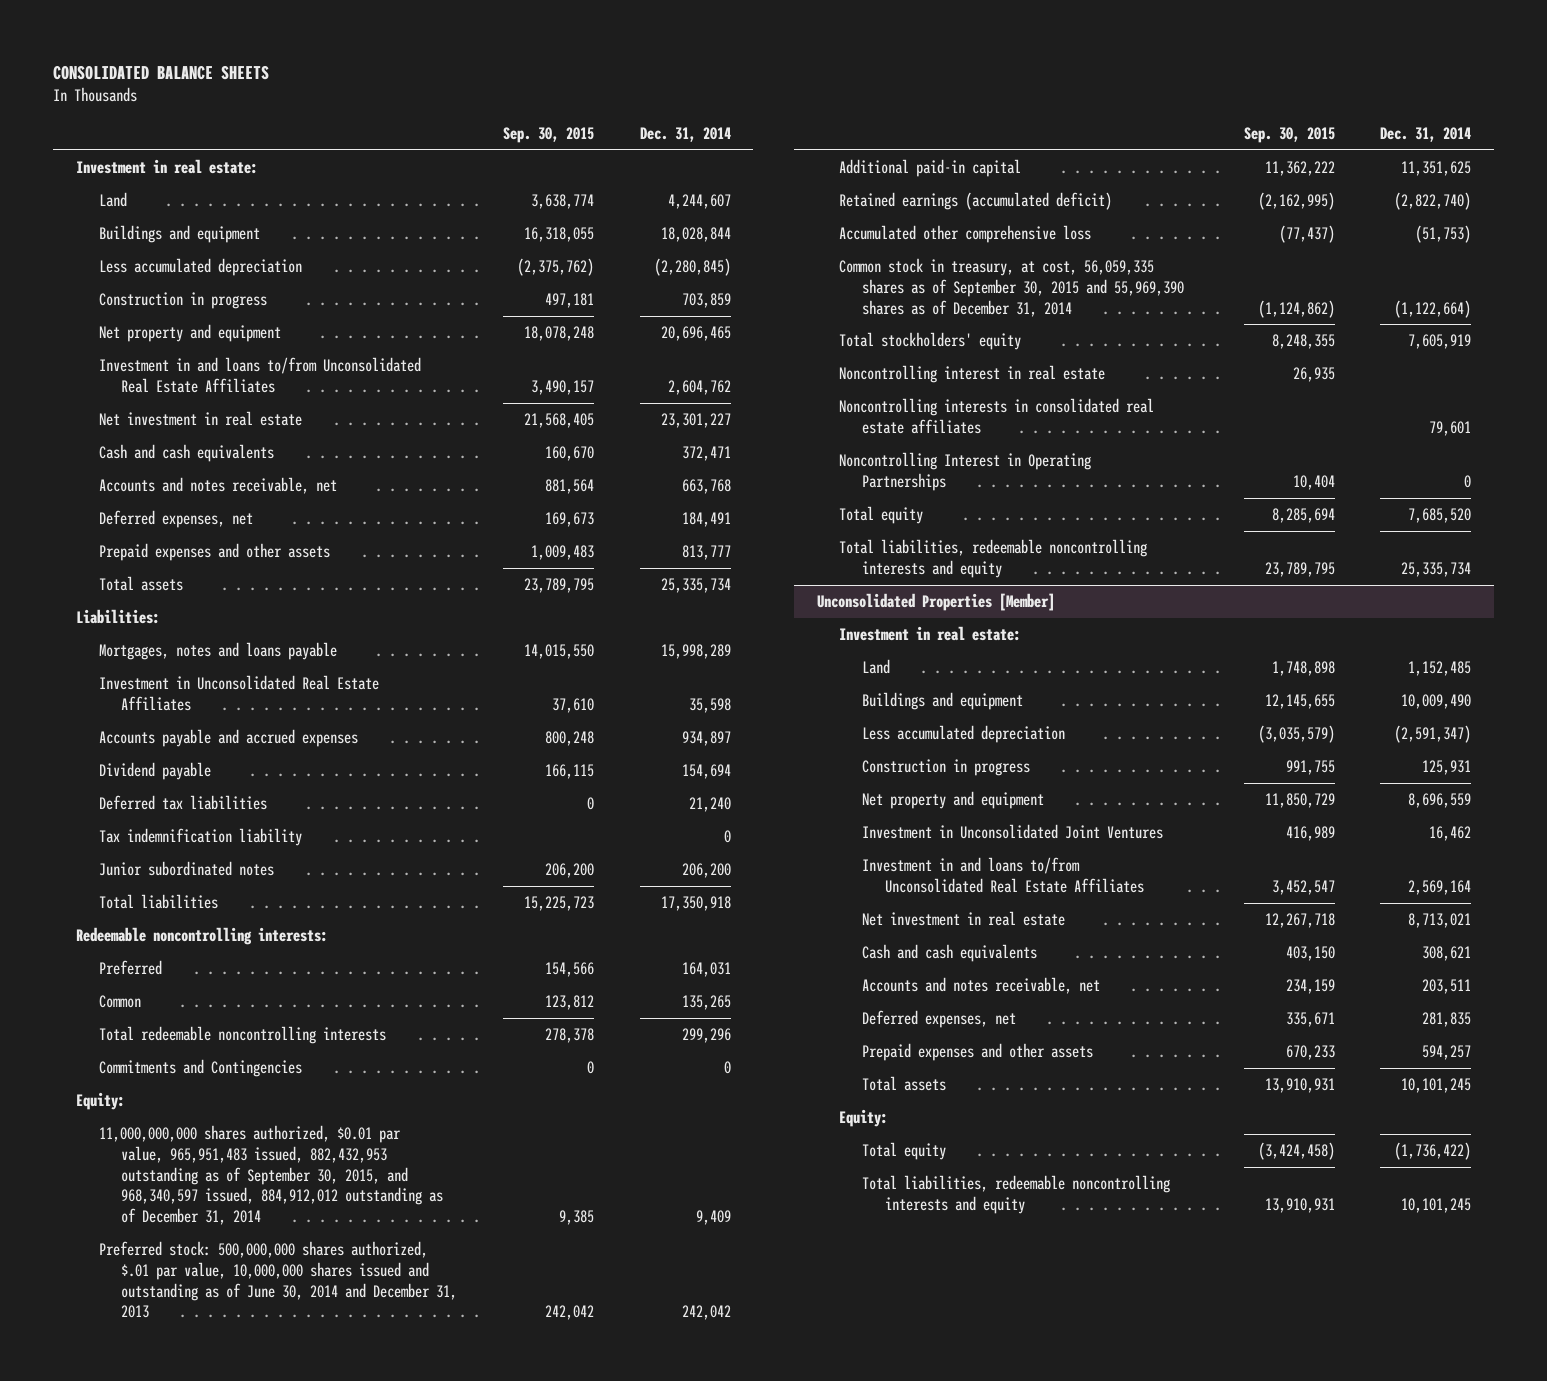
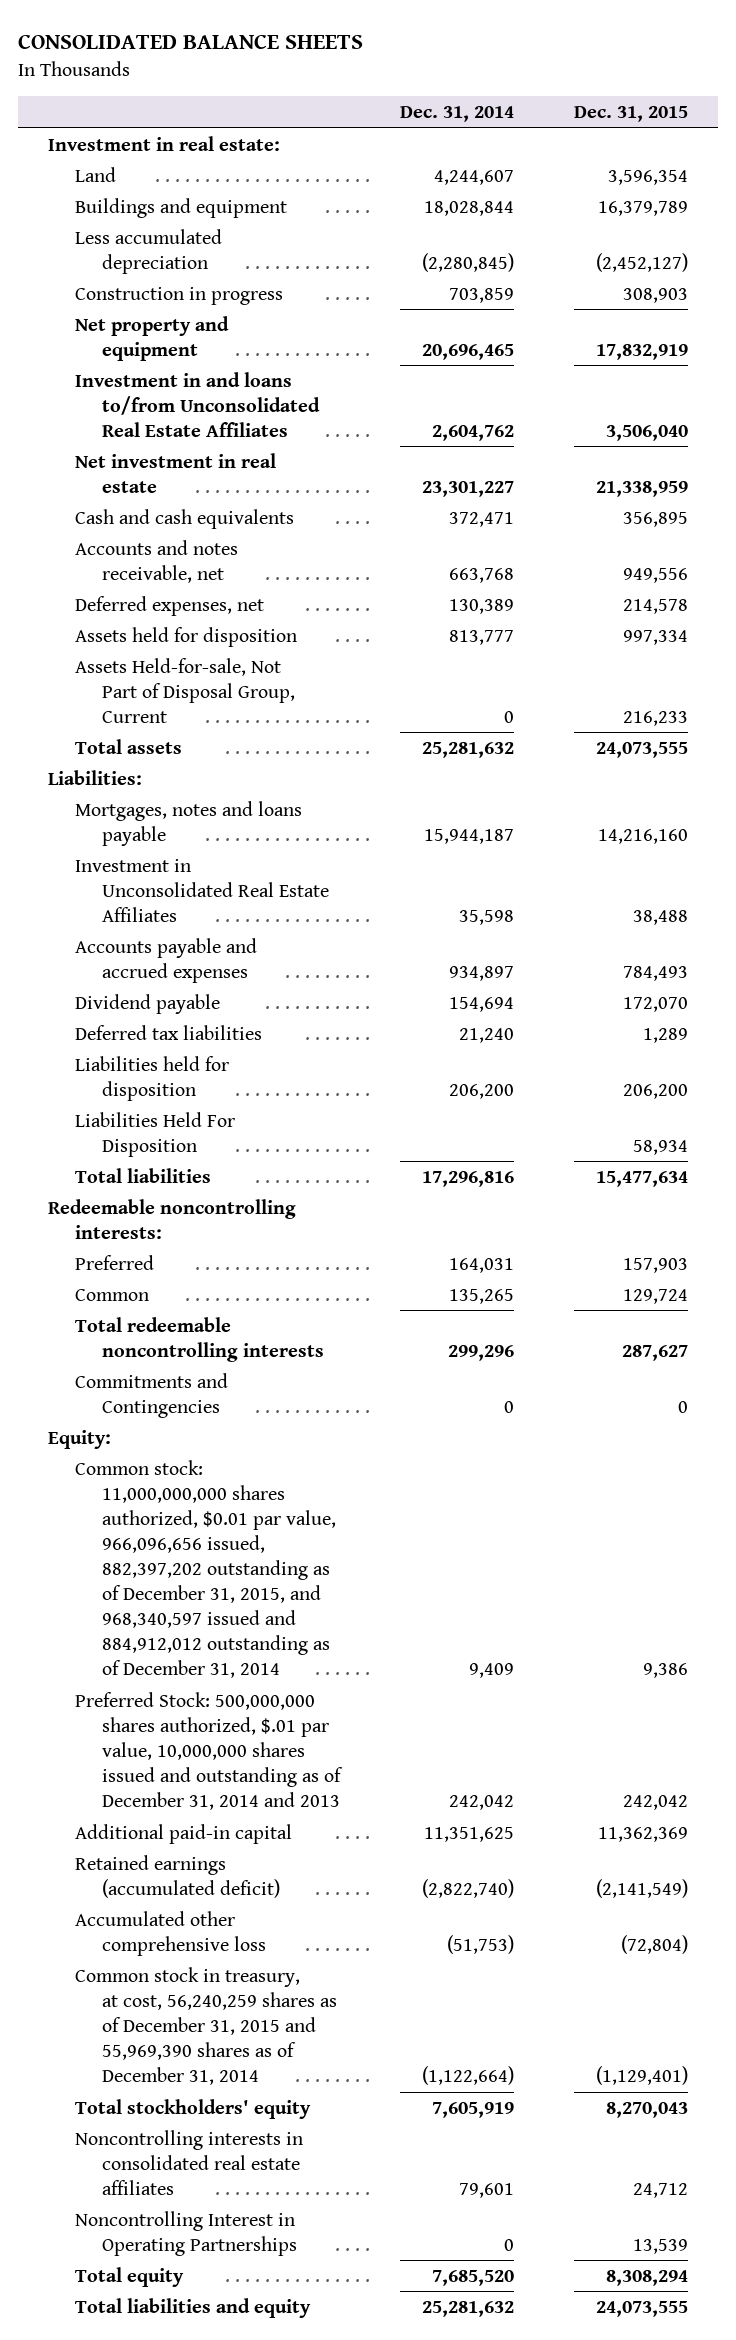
- | Sep. 30, 2015 | Dec. 31, 2014
+ | Dec. 31, 2014 | Dec. 31, 2015
- Deferred expenses, net | 169,673 | 184,491
- Prepaid expenses and other assets | 1,009,483 | 813,777
- Total assets | 23,789,795 | 25,335,734
+ Deferred expenses, net | 130,389 | 214,578
+ Assets held for disposition | 813,777 | 997,334
+ Assets Held-for-sale, Not Part of Disposal Group, Current | 0 | 216,233
+ Total assets | 25,281,632 | 24,073,555
- Mortgages, notes and loans payable | 14,015,550 | 15,998,289
+ Mortgages, notes and loans payable | 15,944,187 | 14,216,160
- Tax indemnification liability | | 0
- Junior subordinated notes | 206,200 | 206,200
- Total liabilities | 15,225,723 | 17,350,918
+ Liabilities held for disposition | 206,200 | 206,200
+ Liabilities Held For Disposition | | 58,934
+ Total liabilities | 17,296,816 | 15,477,634
- 11,000,000,000 shares authorized, $0.01 par value, 965,951,483 issued, 882,432,953 outstanding as of September 30, 2015, and 968,340,597 issued, 884,912,012 outstanding as of December 31, 2014 | 9,385 | 9,409
- Preferred stock: 500,000,000 shares authorized, $.01 par value, 10,000,000 shares issued and outstanding as of June 30, 2014 and December 31, 2013 | 242,042 | 242,042
+ Common stock: 11,000,000,000 shares authorized, $0.01 par value, 966,096,656 issued, 882,397,202 outstanding as of December 31, 2015, and 968,340,597 issued and 884,912,012 outstanding as of December 31, 2014 | 9,409 | 9,386
+ Preferred Stock: 500,000,000 shares authorized, $.01 par value, 10,000,000 shares issued and outstanding as of December 31, 2014 and 2013 | 242,042 | 242,042
- Common stock in treasury, at cost, 56,059,335 shares as of September 30, 2015 and 55,969,390 shares as of December 31, 2014 | (1,124,862) | (1,122,664)
+ Common stock in treasury, at cost, 56,240,259 shares as of December 31, 2015 and 55,969,390 shares as of December 31, 2014 | (1,122,664) | (1,129,401)
- Noncontrolling interest in real estate | 26,935 |
- Total liabilities, redeemable noncontrolling interests and equity | 23,789,795 | 25,335,734
- Unconsolidated Properties [Member]
- Investment in real estate:
- Land | 1,748,898 | 1,152,485
- Buildings and equipment | 12,145,655 | 10,009,490
- Less accumulated depreciation | (3,035,579) | (2,591,347)
- Construction in progress | 991,755 | 125,931
- Net property and equipment | 11,850,729 | 8,696,559
- Investment in Unconsolidated Joint Ventures | 416,989 | 16,462
- Investment in and loans to/from Unconsolidated Real Estate Affiliates | 3,452,547 | 2,569,164
- Net investment in real estate | 12,267,718 | 8,713,021
- Cash and cash equivalents | 403,150 | 308,621
- Accounts and notes receivable, net | 234,159 | 203,511
- Deferred expenses, net | 335,671 | 281,835
- Prepaid expenses and other assets | 670,233 | 594,257
- Total assets | 13,910,931 | 10,101,245
- Equity:
- Total equity | (3,424,458) | (1,736,422)
- Total liabilities, redeemable noncontrolling interests and equity | 13,910,931 | 10,101,245
+ Total liabilities and equity | 25,281,632 | 24,073,555

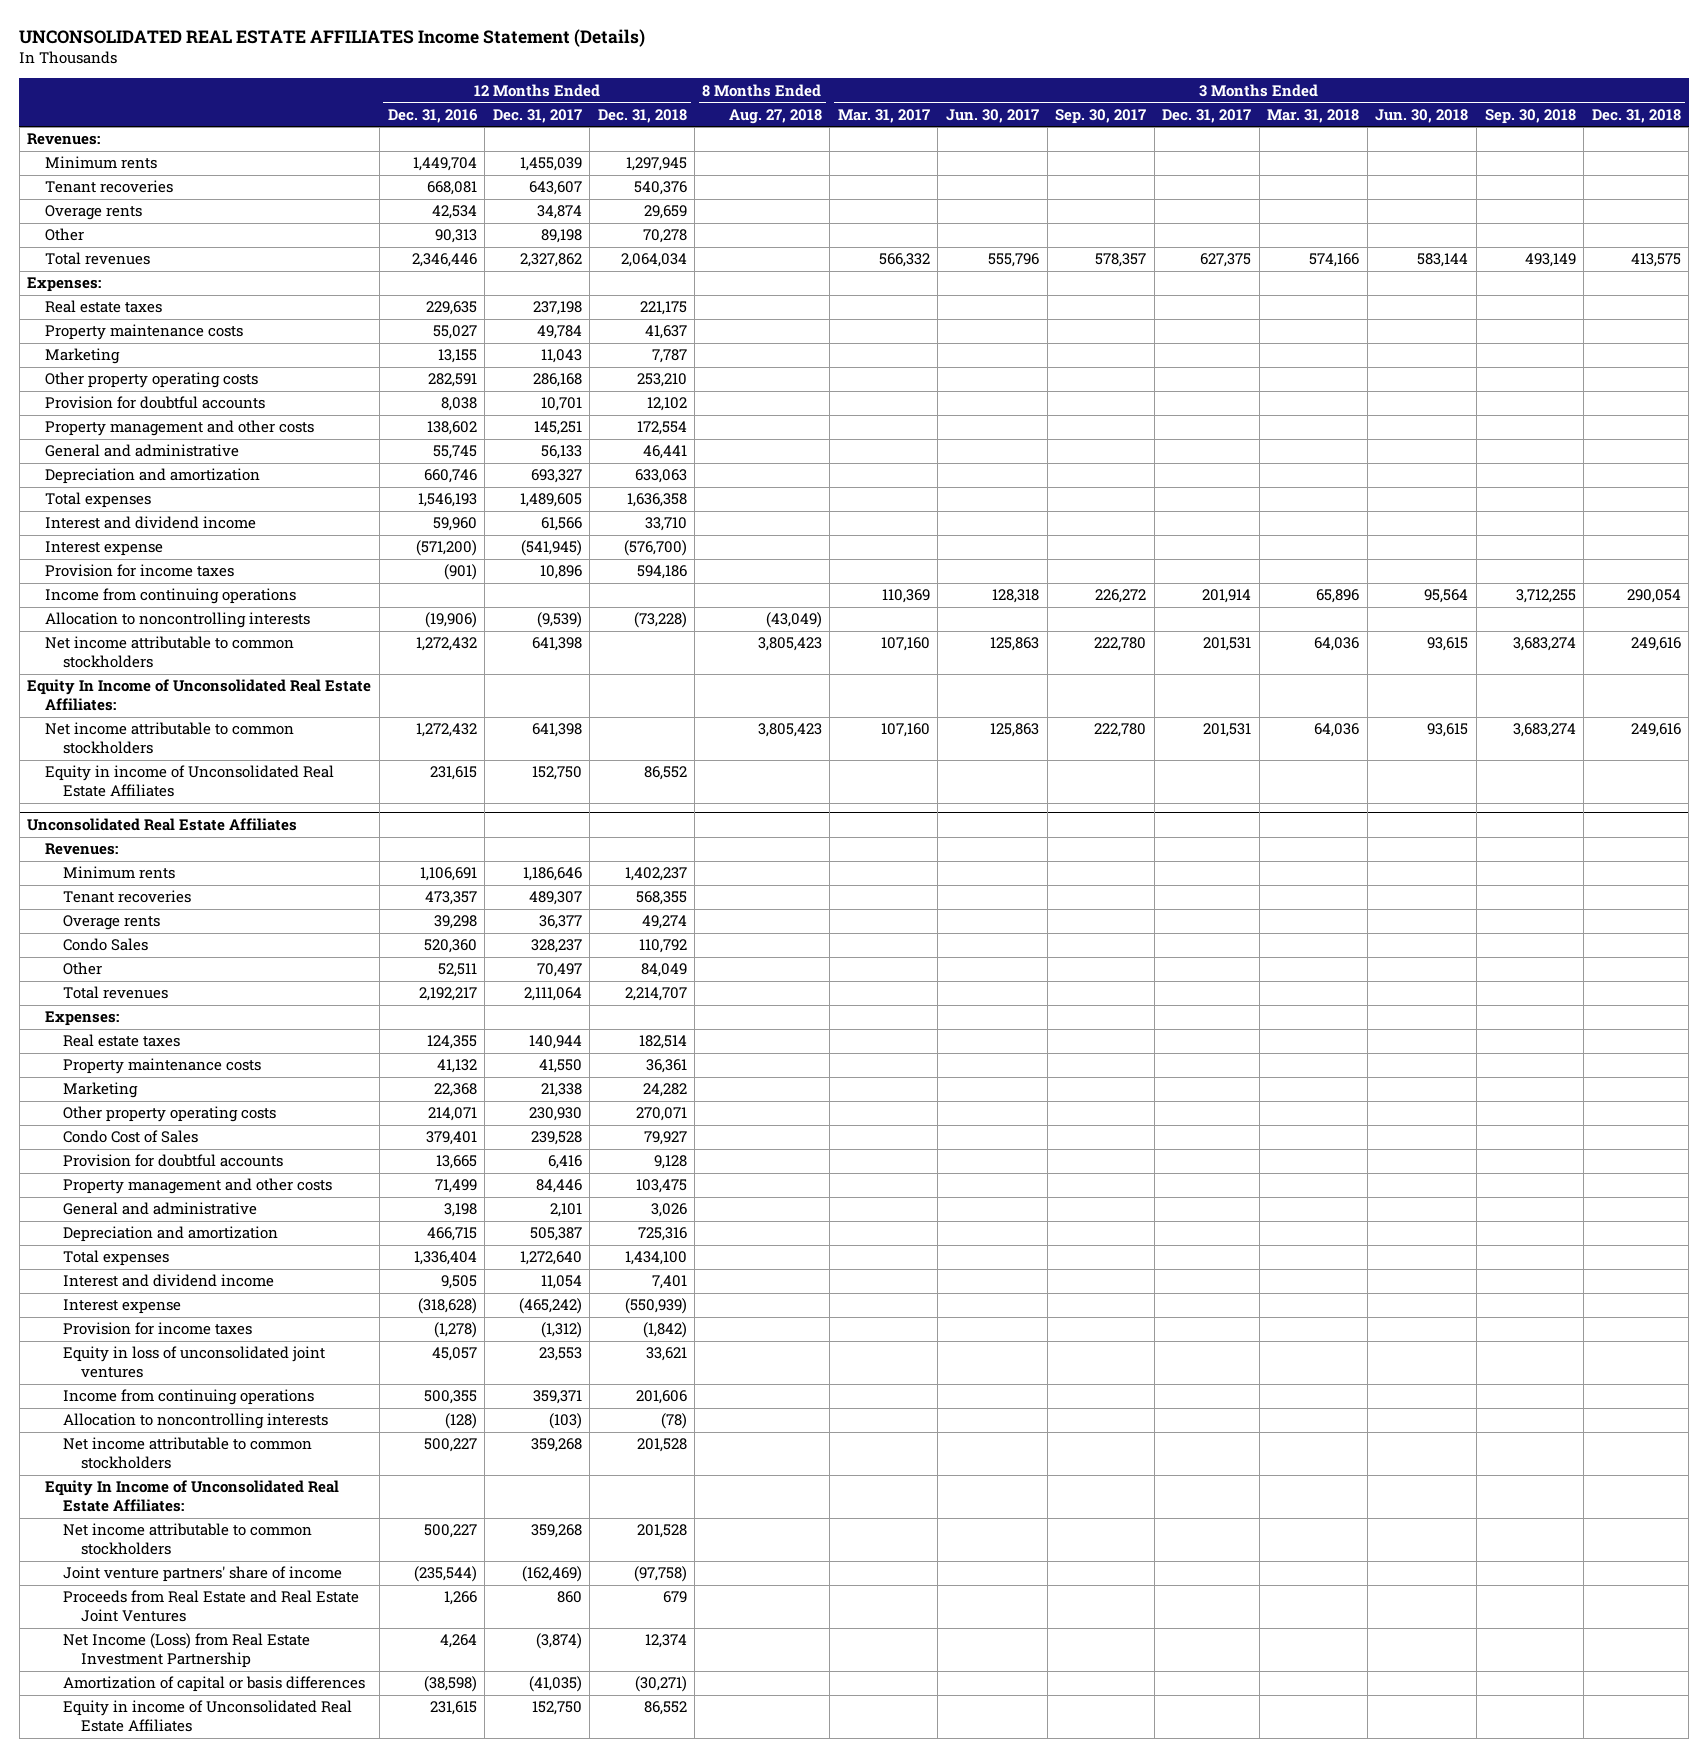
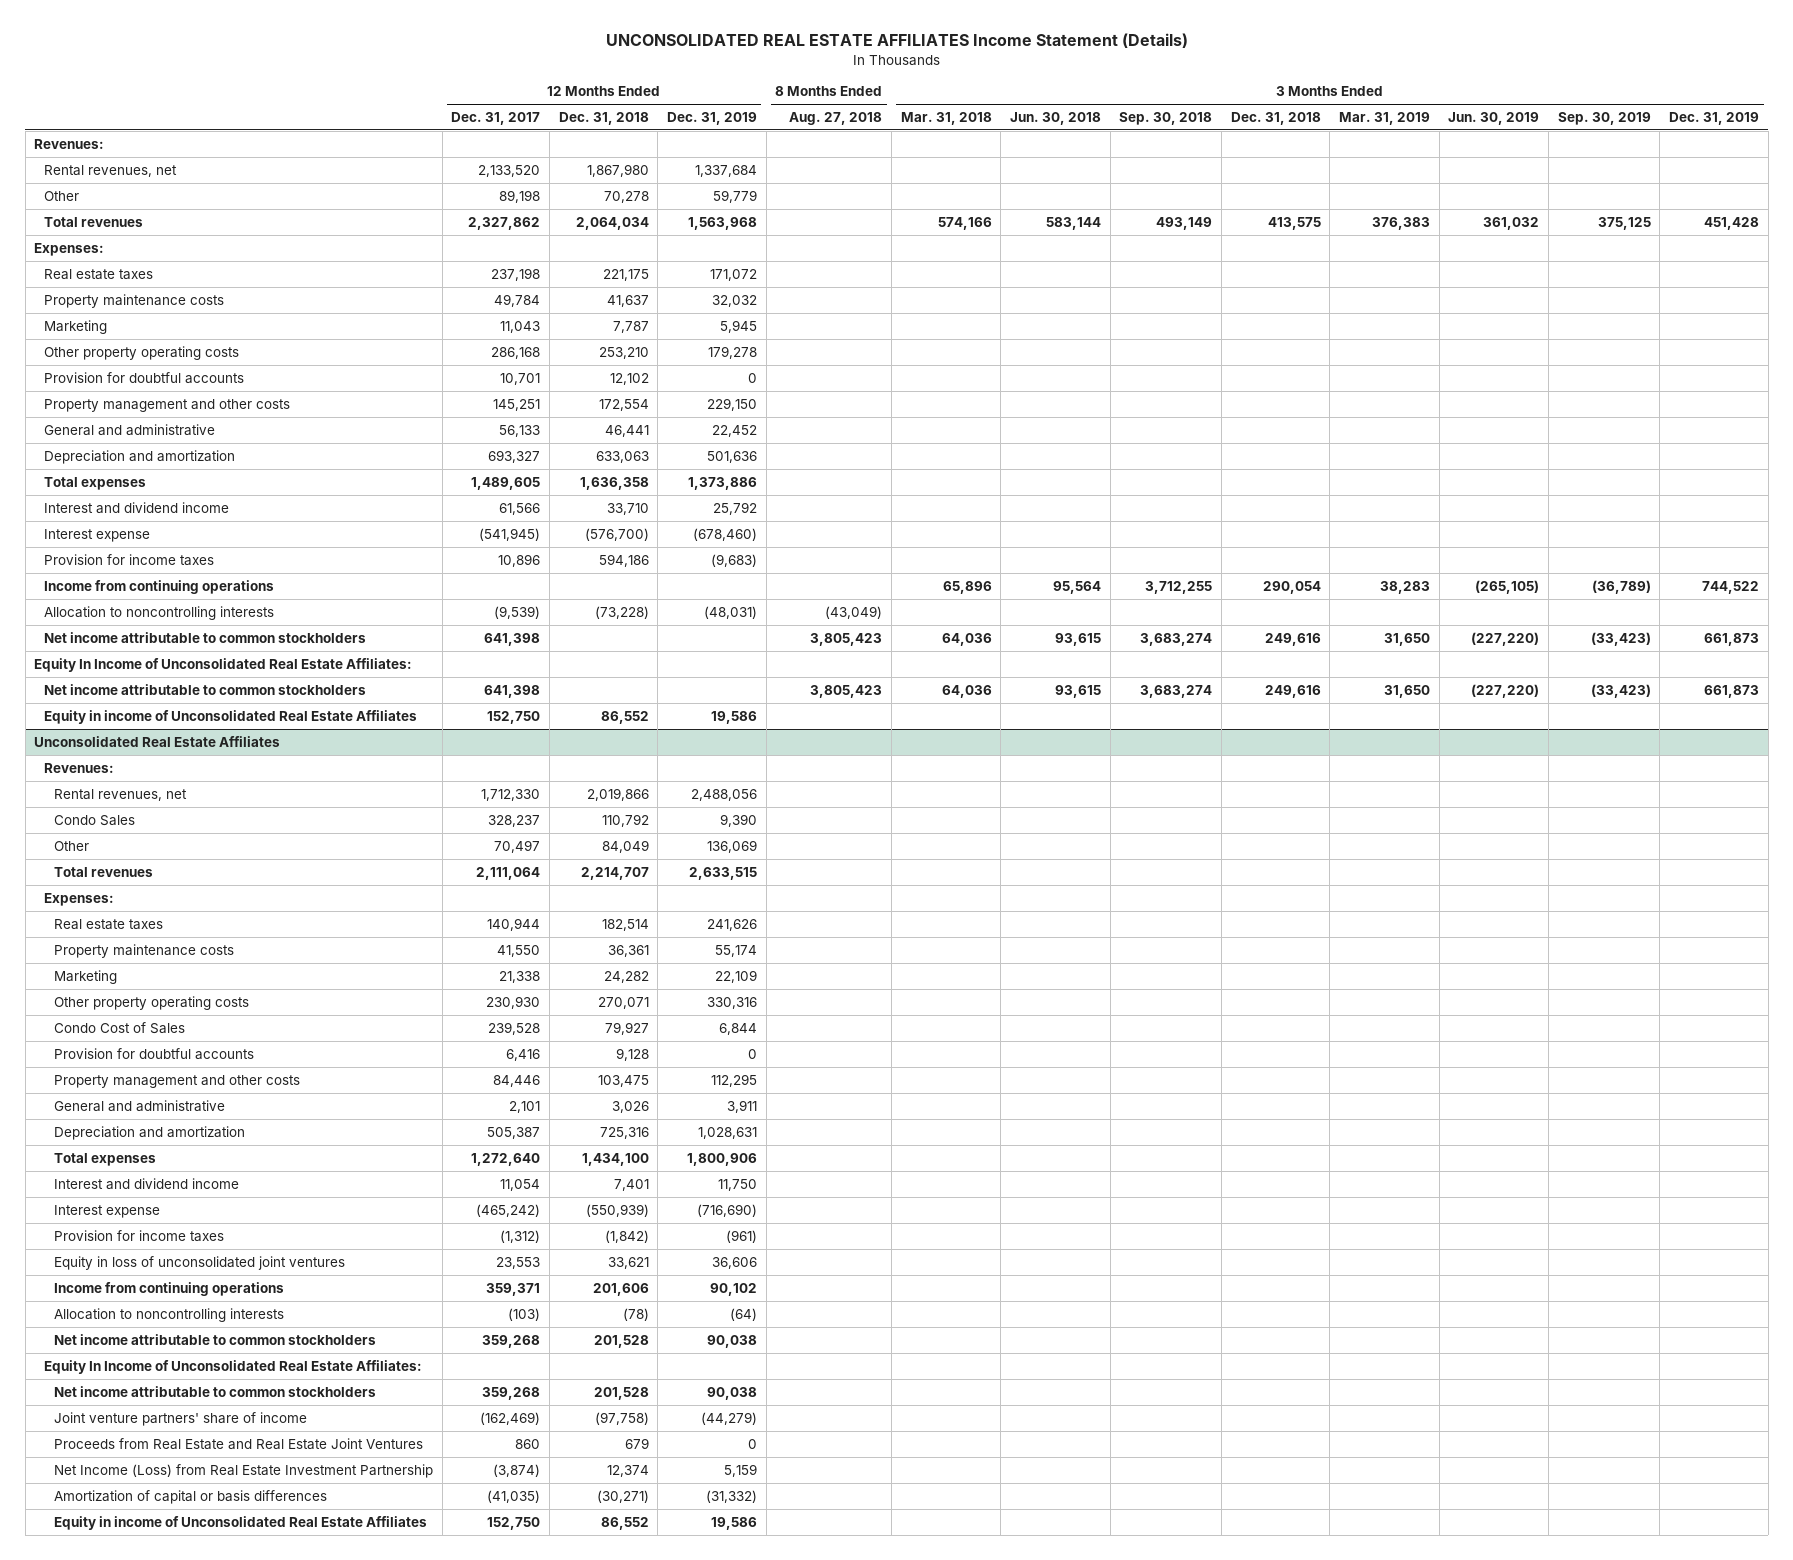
- | 12 Months Ended Dec. 31, 2016 | 12 Months Ended Dec. 31, 2017 | 12 Months Ended Dec. 31, 2018 | 8 Months Ended Aug. 27, 2018 | 3 Months Ended Mar. 31, 2017 | 3 Months Ended Jun. 30, 2017 | 3 Months Ended Sep. 30, 2017 | 3 Months Ended Dec. 31, 2017 | 3 Months Ended Mar. 31, 2018 | 3 Months Ended Jun. 30, 2018 | 3 Months Ended Sep. 30, 2018 | 3 Months Ended Dec. 31, 2018
+ | 12 Months Ended Dec. 31, 2017 | 12 Months Ended Dec. 31, 2018 | 12 Months Ended Dec. 31, 2019 | 8 Months Ended Aug. 27, 2018 | 3 Months Ended Mar. 31, 2018 | 3 Months Ended Jun. 30, 2018 | 3 Months Ended Sep. 30, 2018 | 3 Months Ended Dec. 31, 2018 | 3 Months Ended Mar. 31, 2019 | 3 Months Ended Jun. 30, 2019 | 3 Months Ended Sep. 30, 2019 | 3 Months Ended Dec. 31, 2019
- Minimum rents | 1,449,704 | 1,455,039 | 1,297,945 | | | | | | | | |
- Tenant recoveries | 668,081 | 643,607 | 540,376 | | | | | | | | |
- Overage rents | 42,534 | 34,874 | 29,659 | | | | | | | | |
+ Rental revenues, net | 2,133,520 | 1,867,980 | 1,337,684 | | | | | | | | |
@ Unconsolidated Real Estate Affiliates
- Minimum rents | 1,106,691 | 1,186,646 | 1,402,237 | | | | | | | | |
- Tenant recoveries | 473,357 | 489,307 | 568,355 | | | | | | | | |
- Overage rents | 39,298 | 36,377 | 49,274 | | | | | | | | |
+ Rental revenues, net | 1,712,330 | 2,019,866 | 2,488,056 | | | | | | | | |

